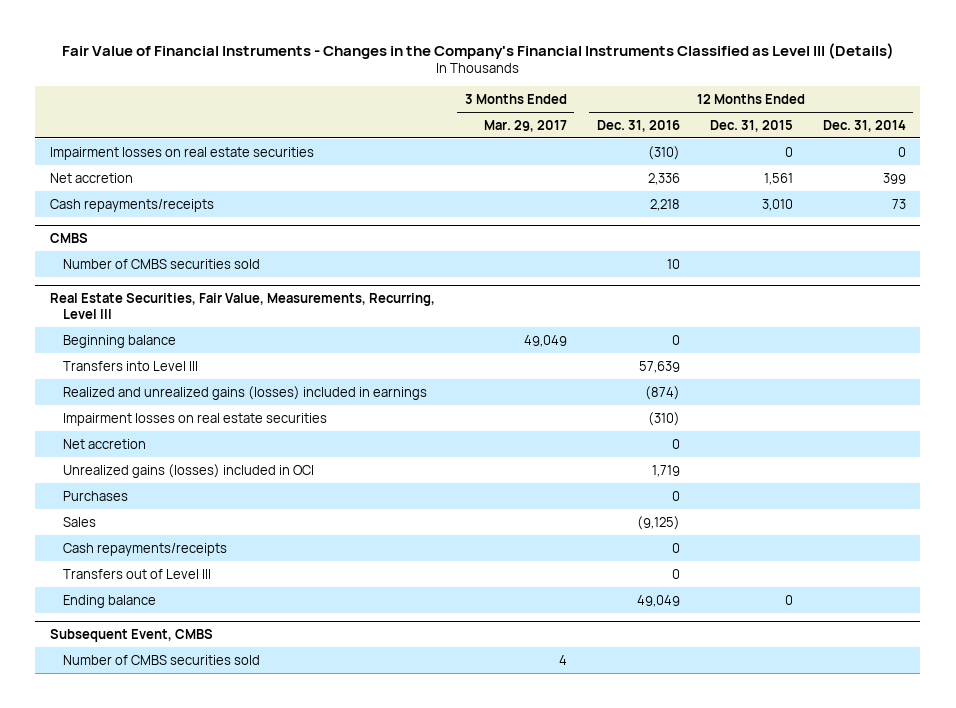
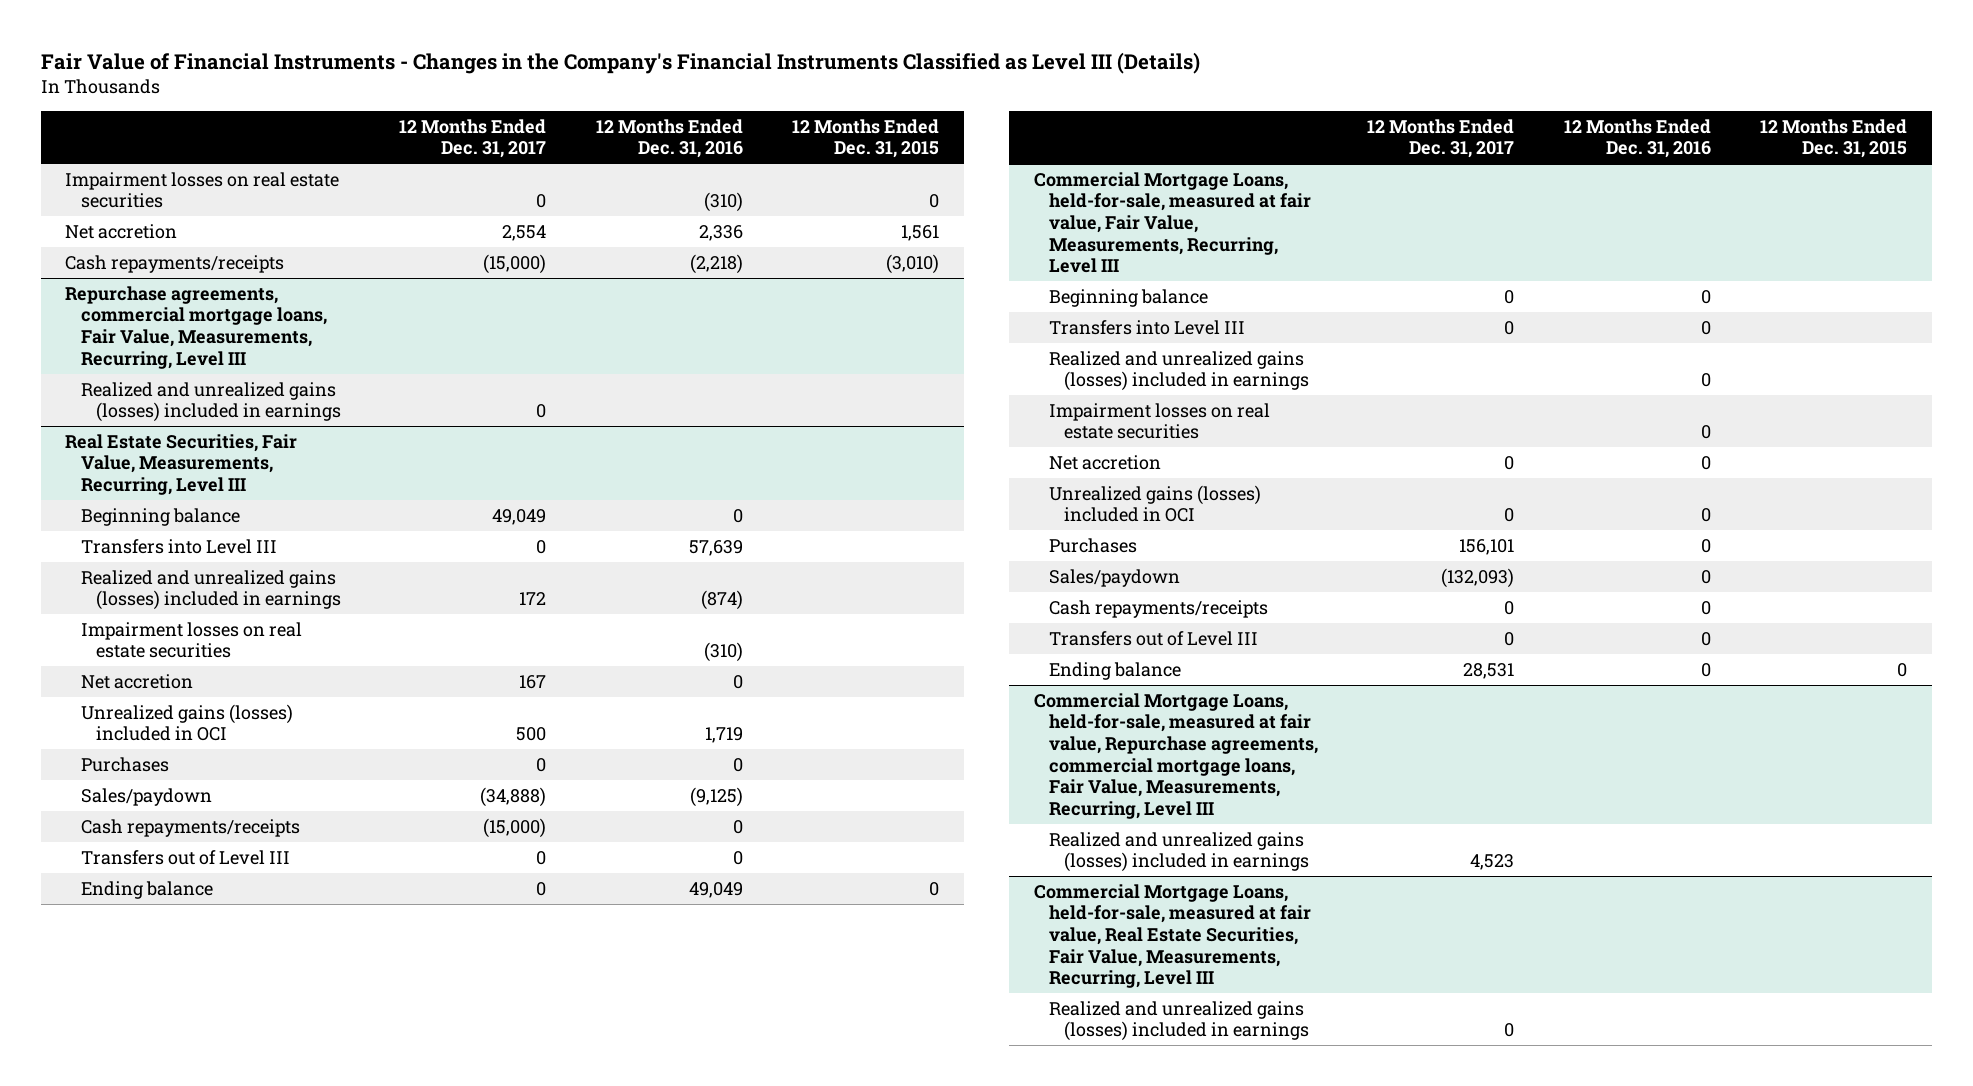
- | 3 Months Ended Mar. 29, 2017 | 12 Months Ended Dec. 31, 2016 | 12 Months Ended Dec. 31, 2015 | 12 Months Ended Dec. 31, 2014
+ | 12 Months Ended Dec. 31, 2017 | 12 Months Ended Dec. 31, 2016 | 12 Months Ended Dec. 31, 2015
- Cash repayments/receipts | | 2,218 | 3,010 | 73
- CMBS
- Number of CMBS securities sold | | 10 | |
+ Cash repayments/receipts | (15,000) | (2,218) | (3,010)
+ Repurchase agreements, commercial mortgage loans, Fair Value, Measurements, Recurring, Level III
+ Realized and unrealized gains (losses) included in earnings | 0 | |
@ Real Estate Securities, Fair Value, Measurements, Recurring, Level III
- Sales | | (9,125) | |
+ Sales/paydown | (34,888) | (9,125) |
- Subsequent Event, CMBS
- Number of CMBS securities sold | 4 | | |
+ Commercial Mortgage Loans, held-for-sale, measured at fair value, Fair Value, Measurements, Recurring, Level III
+ Beginning balance | 0 | 0 |
+ Transfers into Level III | 0 | 0 |
+ Realized and unrealized gains (losses) included in earnings | | 0 |
+ Impairment losses on real estate securities | | 0 |
+ Net accretion | 0 | 0 |
+ Unrealized gains (losses) included in OCI | 0 | 0 |
+ Purchases | 156,101 | 0 |
+ Sales/paydown | (132,093) | 0 |
+ Cash repayments/receipts | 0 | 0 |
+ Transfers out of Level III | 0 | 0 |
+ Ending balance | 28,531 | 0 | 0
+ Commercial Mortgage Loans, held-for-sale, measured at fair value, Repurchase agreements, commercial mortgage loans, Fair Value, Measurements, Recurring, Level III
+ Realized and unrealized gains (losses) included in earnings | 4,523 | |
+ Commercial Mortgage Loans, held-for-sale, measured at fair value, Real Estate Securities, Fair Value, Measurements, Recurring, Level III
+ Realized and unrealized gains (losses) included in earnings | 0 | |

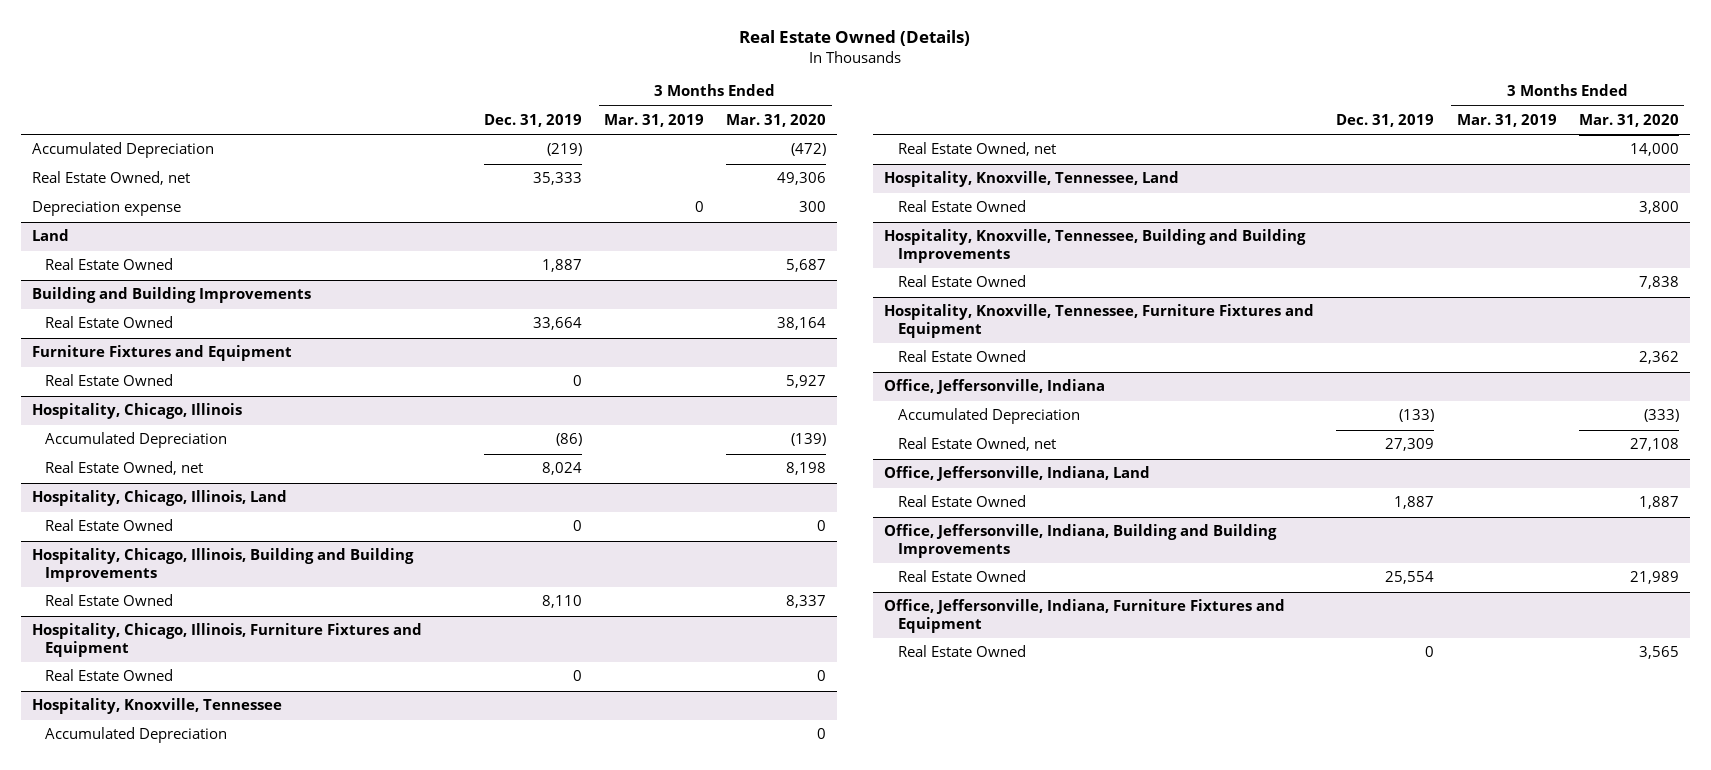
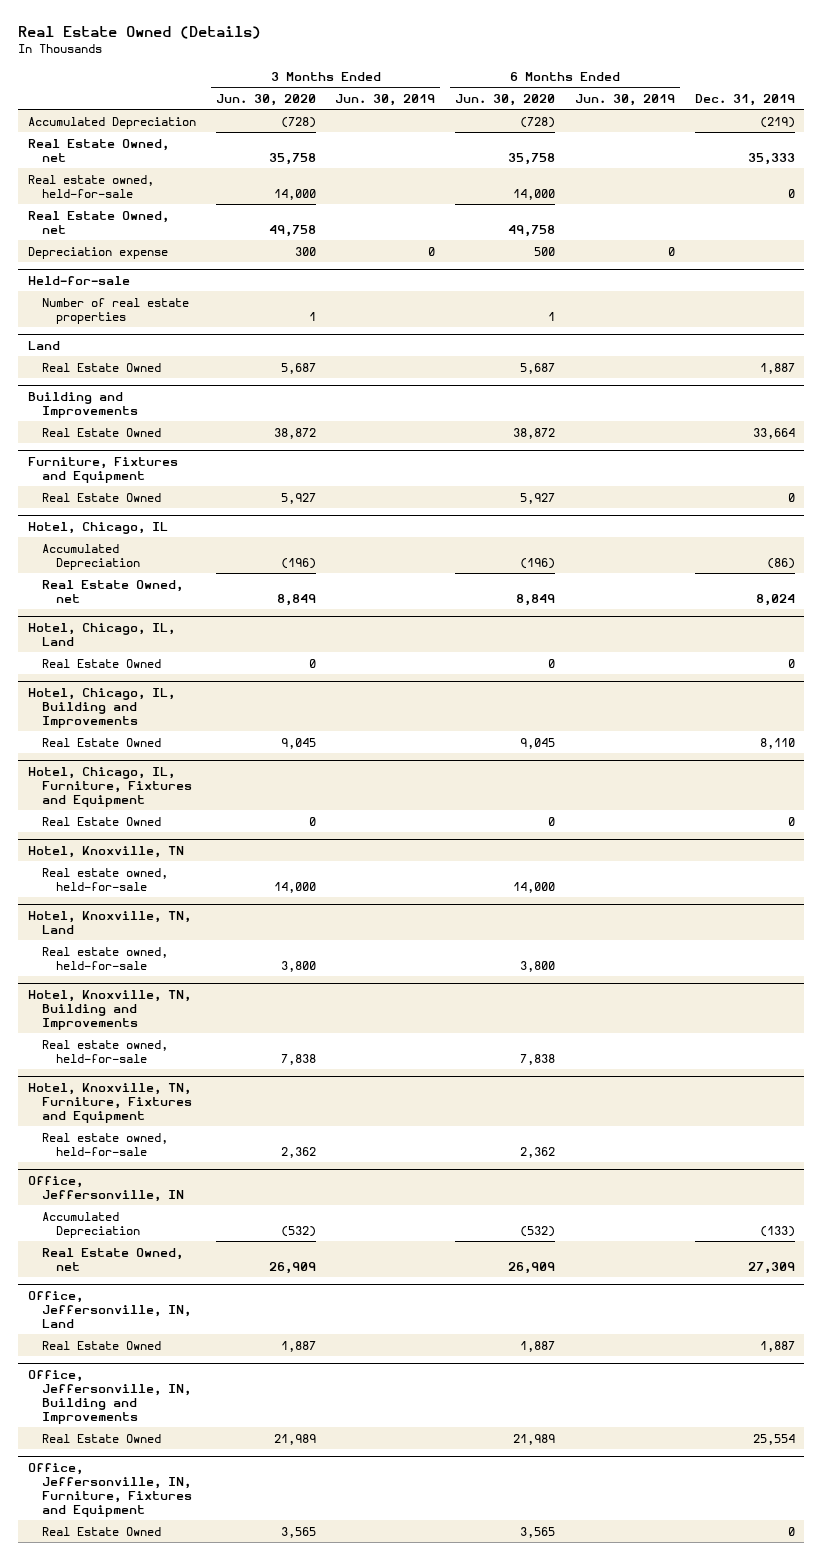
- | Dec. 31, 2019 | 3 Months Ended Mar. 31, 2019 | 3 Months Ended Mar. 31, 2020
+ | 3 Months Ended Jun. 30, 2020 | 3 Months Ended Jun. 30, 2019 | 6 Months Ended Jun. 30, 2020 | 6 Months Ended Jun. 30, 2019 | Dec. 31, 2019
+ Real estate owned, held-for-sale | 14,000 | | 14,000 | | 0
+ Real Estate Owned, net | 49,758 | | 49,758 | |
+ Held-for-sale
+ Number of real estate properties | 1 | | 1 | |
- Building and Building Improvements
+ Building and Improvements
- Furniture Fixtures and Equipment
+ Furniture, Fixtures and Equipment
- Hospitality, Chicago, Illinois
+ Hotel, Chicago, IL
- Hospitality, Chicago, Illinois, Land
+ Hotel, Chicago, IL, Land
- Hospitality, Chicago, Illinois, Building and Building Improvements
+ Hotel, Chicago, IL, Building and Improvements
- Hospitality, Chicago, Illinois, Furniture Fixtures and Equipment
+ Hotel, Chicago, IL, Furniture, Fixtures and Equipment
- Hospitality, Knoxville, Tennessee
- Accumulated Depreciation | | | 0
- Real Estate Owned, net | | | 14,000
- Hospitality, Knoxville, Tennessee, Land
- Real Estate Owned | | | 3,800
- Hospitality, Knoxville, Tennessee, Building and Building Improvements
- Real Estate Owned | | | 7,838
- Hospitality, Knoxville, Tennessee, Furniture Fixtures and Equipment
- Real Estate Owned | | | 2,362
- Office, Jeffersonville, Indiana
+ Hotel, Knoxville, TN
+ Real estate owned, held-for-sale | 14,000 | | 14,000 | |
+ Hotel, Knoxville, TN, Land
+ Real estate owned, held-for-sale | 3,800 | | 3,800 | |
+ Hotel, Knoxville, TN, Building and Improvements
+ Real estate owned, held-for-sale | 7,838 | | 7,838 | |
+ Hotel, Knoxville, TN, Furniture, Fixtures and Equipment
+ Real estate owned, held-for-sale | 2,362 | | 2,362 | |
+ Office, Jeffersonville, IN
- Office, Jeffersonville, Indiana, Land
+ Office, Jeffersonville, IN, Land
- Office, Jeffersonville, Indiana, Building and Building Improvements
+ Office, Jeffersonville, IN, Building and Improvements
- Office, Jeffersonville, Indiana, Furniture Fixtures and Equipment
+ Office, Jeffersonville, IN, Furniture, Fixtures and Equipment

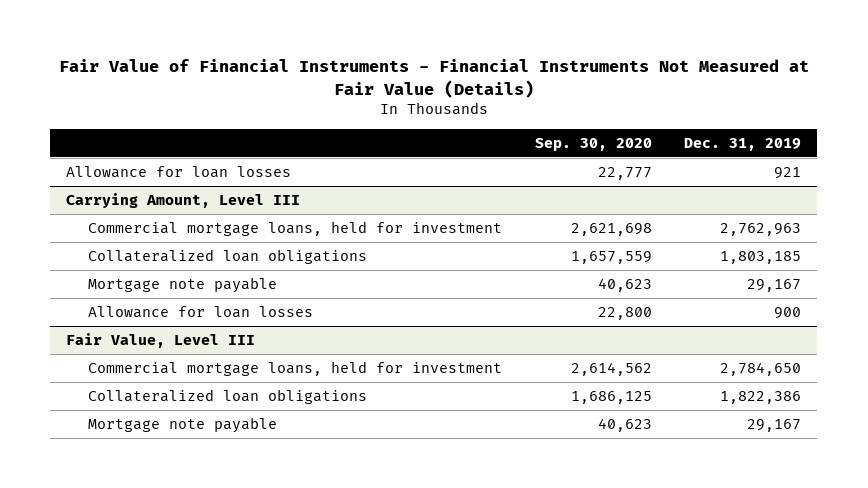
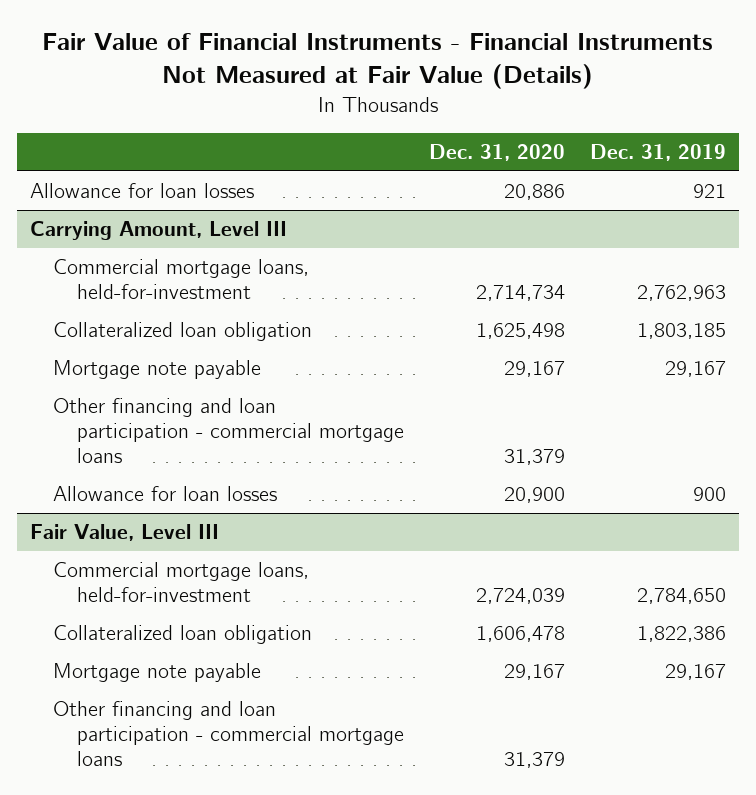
- | Sep. 30, 2020 | Dec. 31, 2019
+ | Dec. 31, 2020 | Dec. 31, 2019
@ Carrying Amount, Level III
- Commercial mortgage loans, held for investment | 2,621,698 | 2,762,963
- Collateralized loan obligations | 1,657,559 | 1,803,185
+ Commercial mortgage loans, held-for-investment | 2,714,734 | 2,762,963
+ Collateralized loan obligation | 1,625,498 | 1,803,185
+ Other financing and loan participation - commercial mortgage loans | 31,379 |
@ Fair Value, Level III
- Commercial mortgage loans, held for investment | 2,614,562 | 2,784,650
- Collateralized loan obligations | 1,686,125 | 1,822,386
+ Commercial mortgage loans, held-for-investment | 2,724,039 | 2,784,650
+ Collateralized loan obligation | 1,606,478 | 1,822,386
+ Other financing and loan participation - commercial mortgage loans | 31,379 |

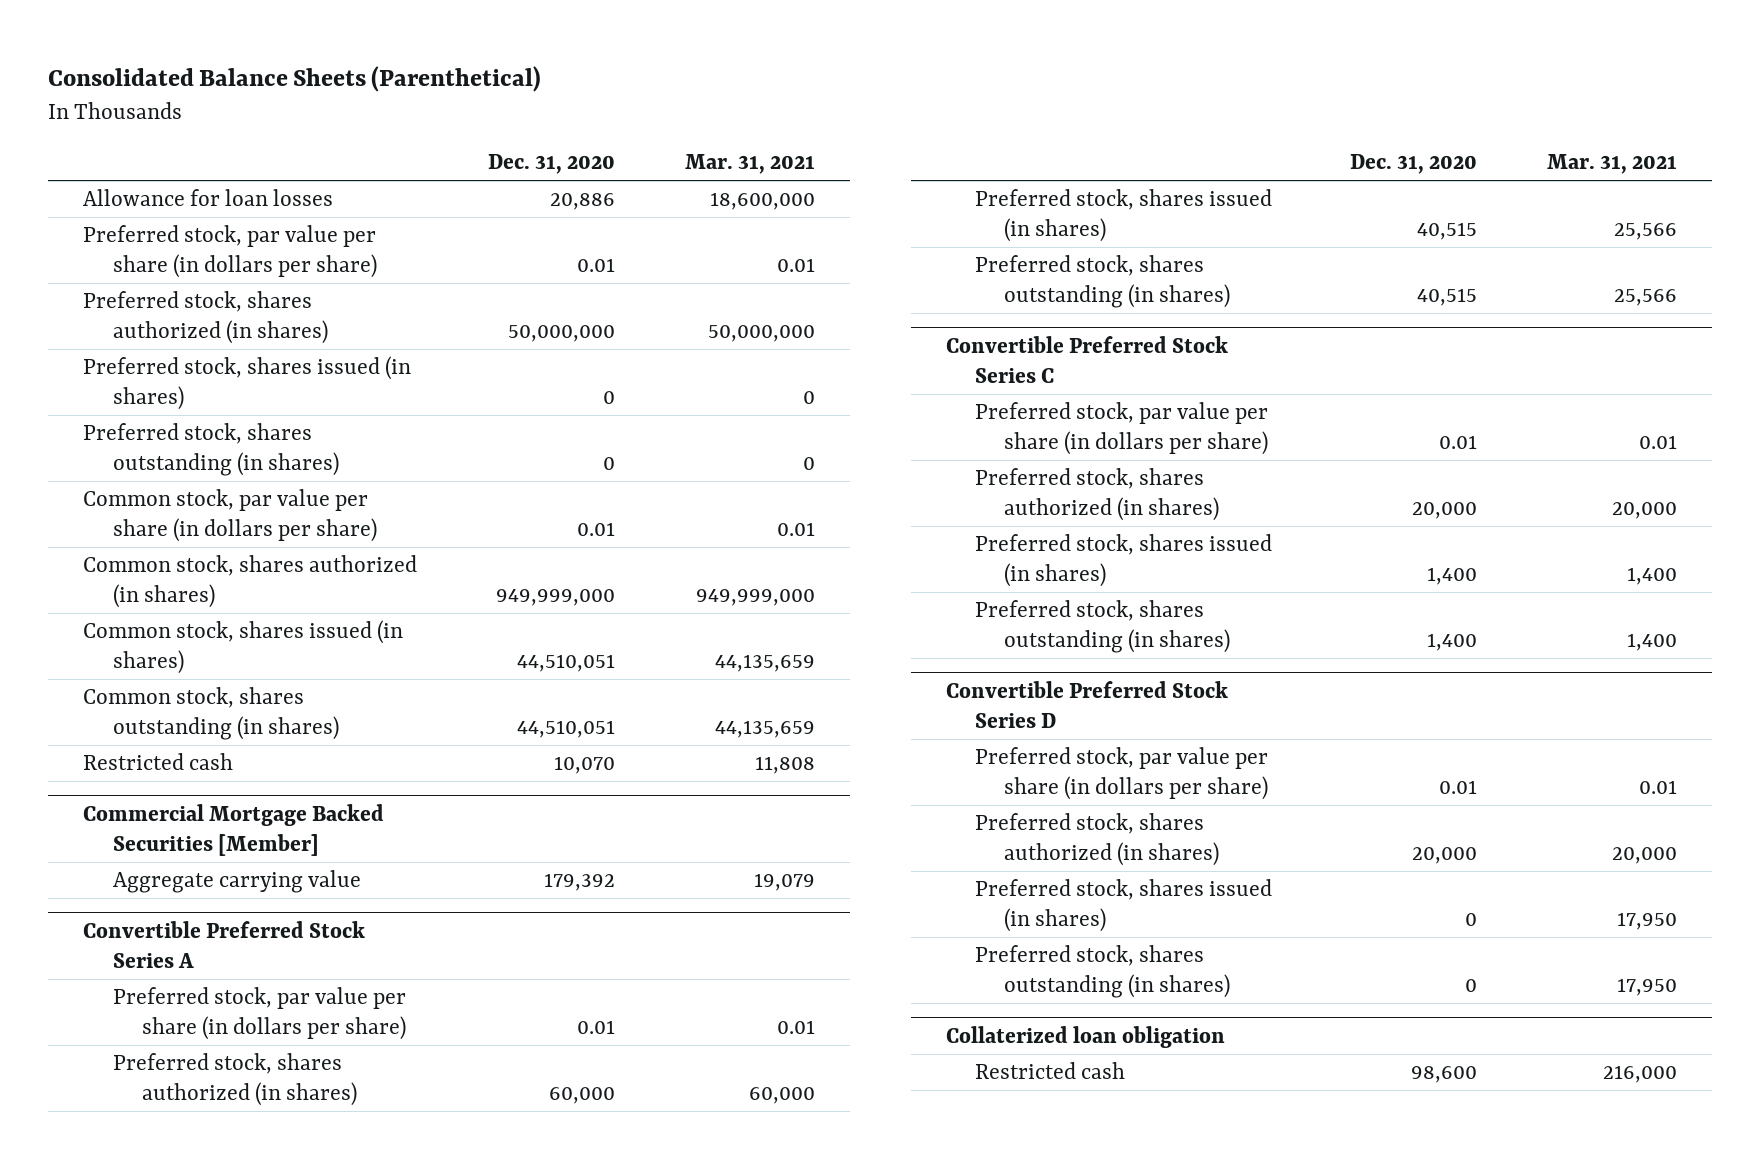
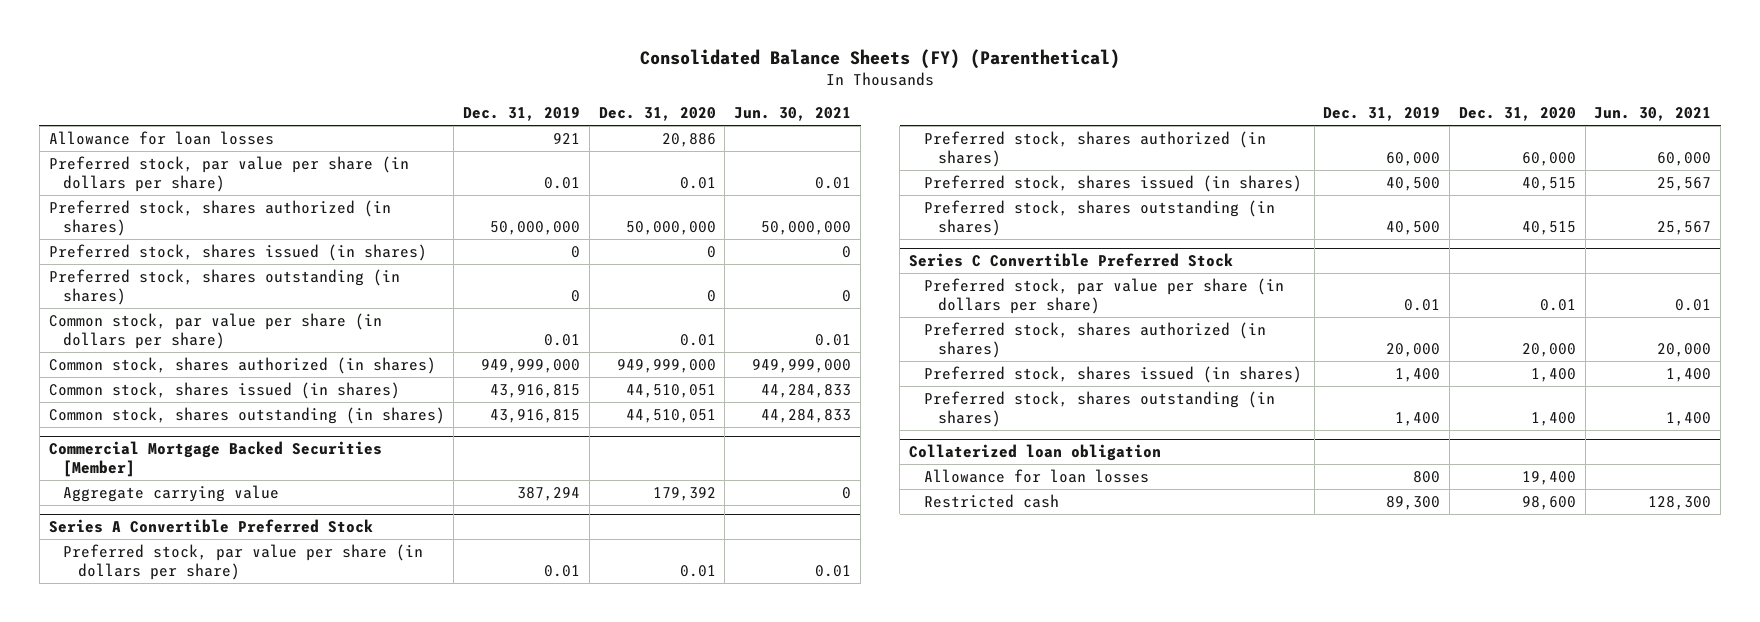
- Consolidated Balance Sheets (Parenthetical)
+ Consolidated Balance Sheets (FY) (Parenthetical)
- | Dec. 31, 2020 | Mar. 31, 2021
+ | Dec. 31, 2019 | Dec. 31, 2020 | Jun. 30, 2021
- Restricted cash | 10,070 | 11,808
- Convertible Preferred Stock Series A
+ Series A Convertible Preferred Stock
- Convertible Preferred Stock Series C
+ Series C Convertible Preferred Stock
- Convertible Preferred Stock Series D
- Preferred stock, par value per share (in dollars per share) | 0.01 | 0.01
- Preferred stock, shares authorized (in shares) | 20,000 | 20,000
- Preferred stock, shares issued (in shares) | 0 | 17,950
- Preferred stock, shares outstanding (in shares) | 0 | 17,950
@ Collaterized loan obligation
+ Allowance for loan losses | 800 | 19,400 |

